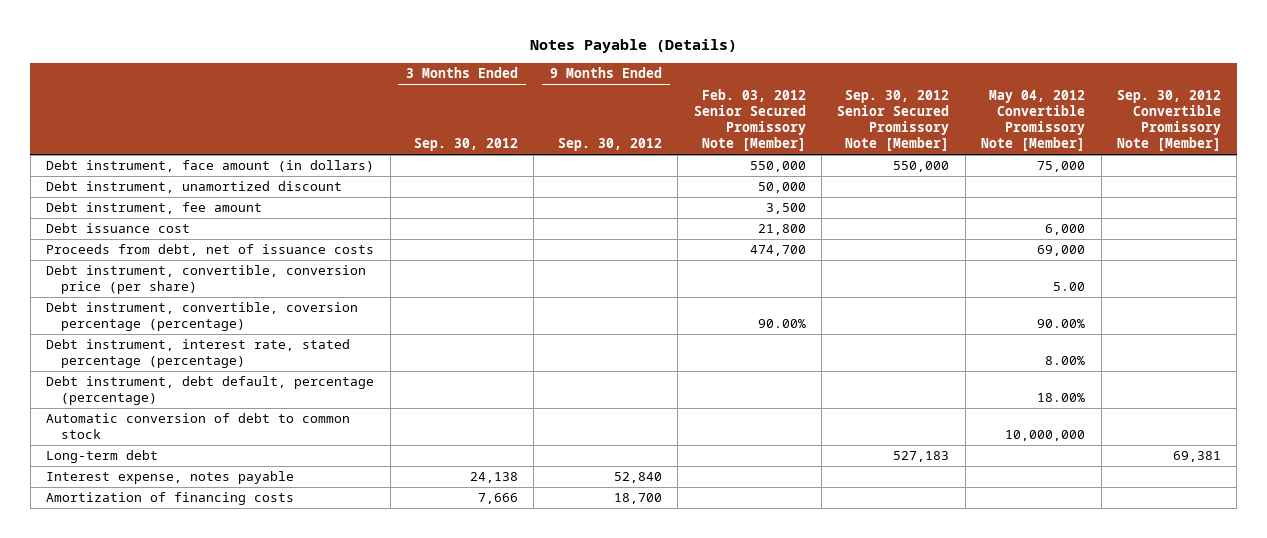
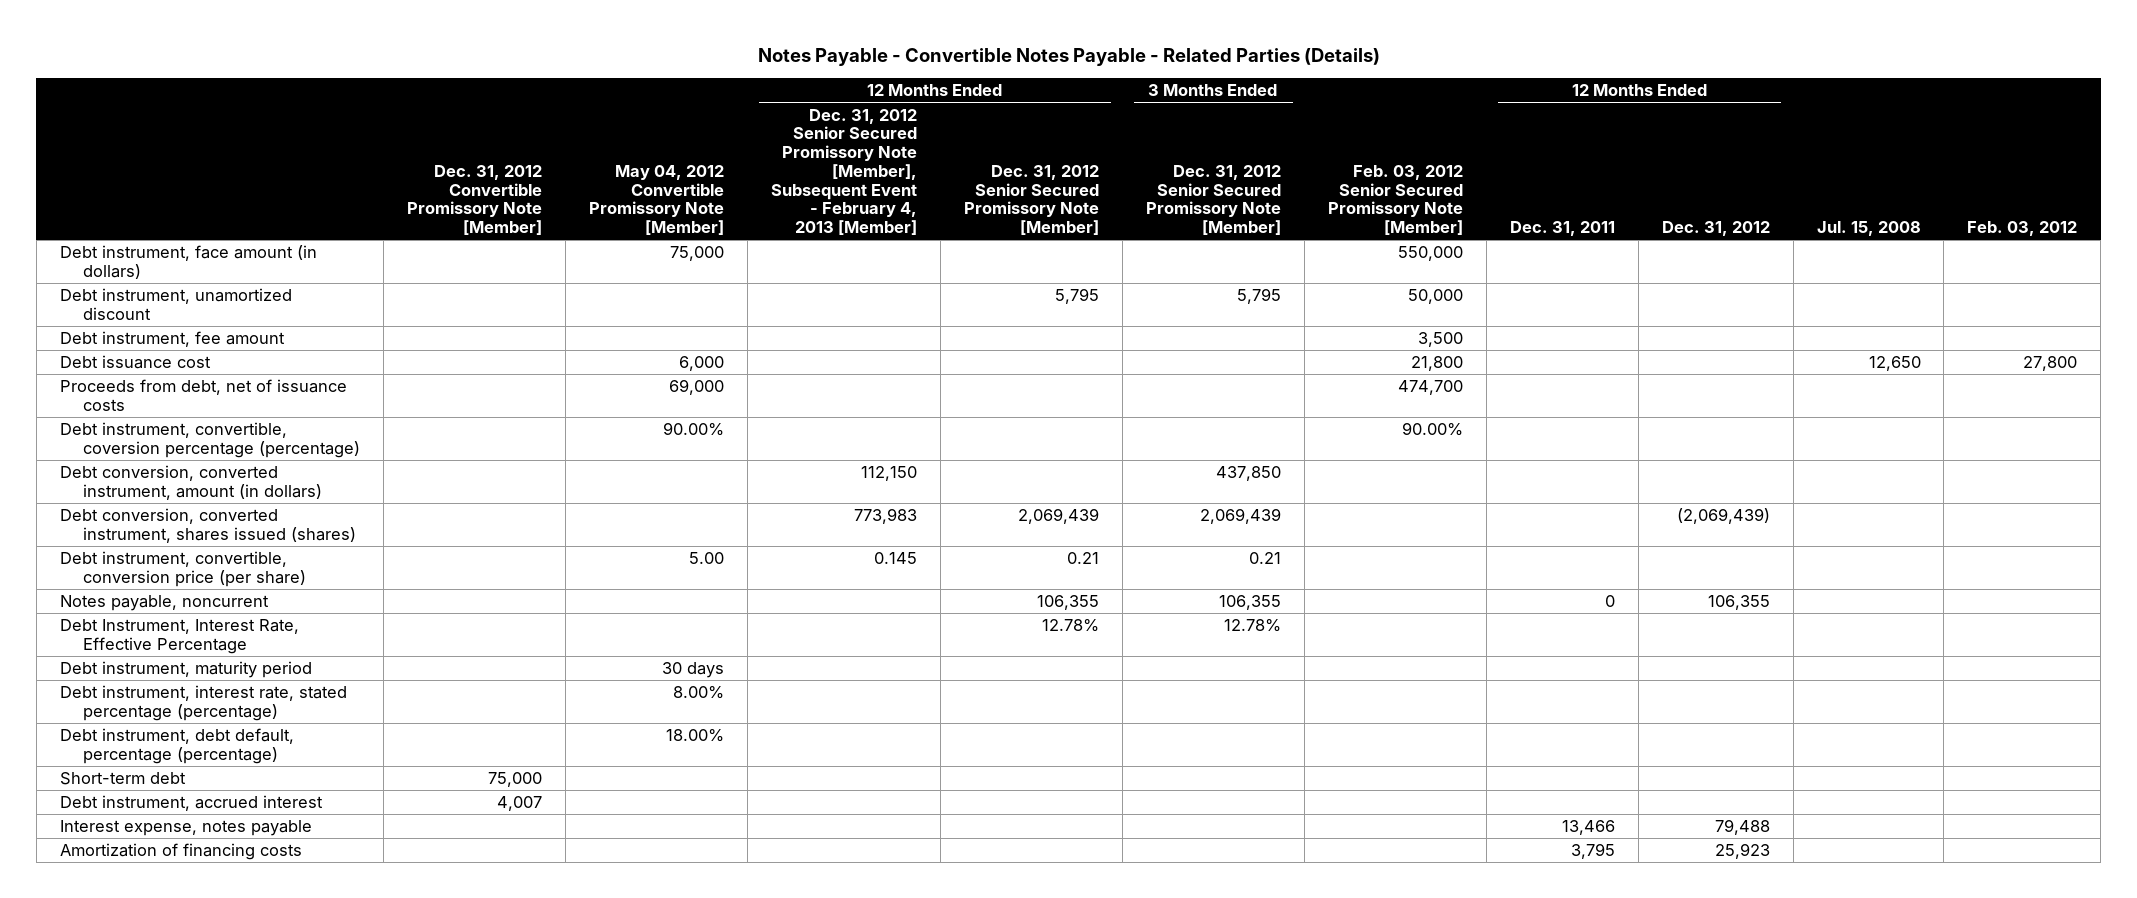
- Notes Payable (Details)
+ Notes Payable - Convertible Notes Payable - Related Parties (Details)
- | 3 Months Ended Sep. 30, 2012 | 9 Months Ended Sep. 30, 2012 | Feb. 03, 2012 Senior Secured Promissory Note [Member] | Sep. 30, 2012 Senior Secured Promissory Note [Member] | May 04, 2012 Convertible Promissory Note [Member] | Sep. 30, 2012 Convertible Promissory Note [Member]
+ | Dec. 31, 2012 Convertible Promissory Note [Member] | May 04, 2012 Convertible Promissory Note [Member] | 12 Months Ended Dec. 31, 2012 Senior Secured Promissory Note [Member], Subsequent Event - February 4, 2013 [Member] | 12 Months Ended Dec. 31, 2012 Senior Secured Promissory Note [Member] | 3 Months Ended Dec. 31, 2012 Senior Secured Promissory Note [Member] | Feb. 03, 2012 Senior Secured Promissory Note [Member] | 12 Months Ended Dec. 31, 2011 | 12 Months Ended Dec. 31, 2012 | Jul. 15, 2008 | Feb. 03, 2012
+ Debt conversion, converted instrument, amount (in dollars) | | | 112,150 | | 437,850 | | | | |
+ Debt conversion, converted instrument, shares issued (shares) | | | 773,983 | 2,069,439 | 2,069,439 | | | (2,069,439) | |
moved down: Debt instrument, convertible, conversion price (per share) | | 5.00 | 0.145 | 0.21 | 0.21 | | | | |
+ Notes payable, noncurrent | | | | 106,355 | 106,355 | | 0 | 106,355 | |
+ Debt Instrument, Interest Rate, Effective Percentage | | | | 12.78% | 12.78% | | | | |
+ Debt instrument, maturity period | | 30 days | | | | | | | |
- Automatic conversion of debt to common stock | | | | | 10,000,000 |
- Long-term debt | | | | 527,183 | | 69,381
+ Short-term debt | 75,000 | | | | | | | | |
+ Debt instrument, accrued interest | 4,007 | | | | | | | | |

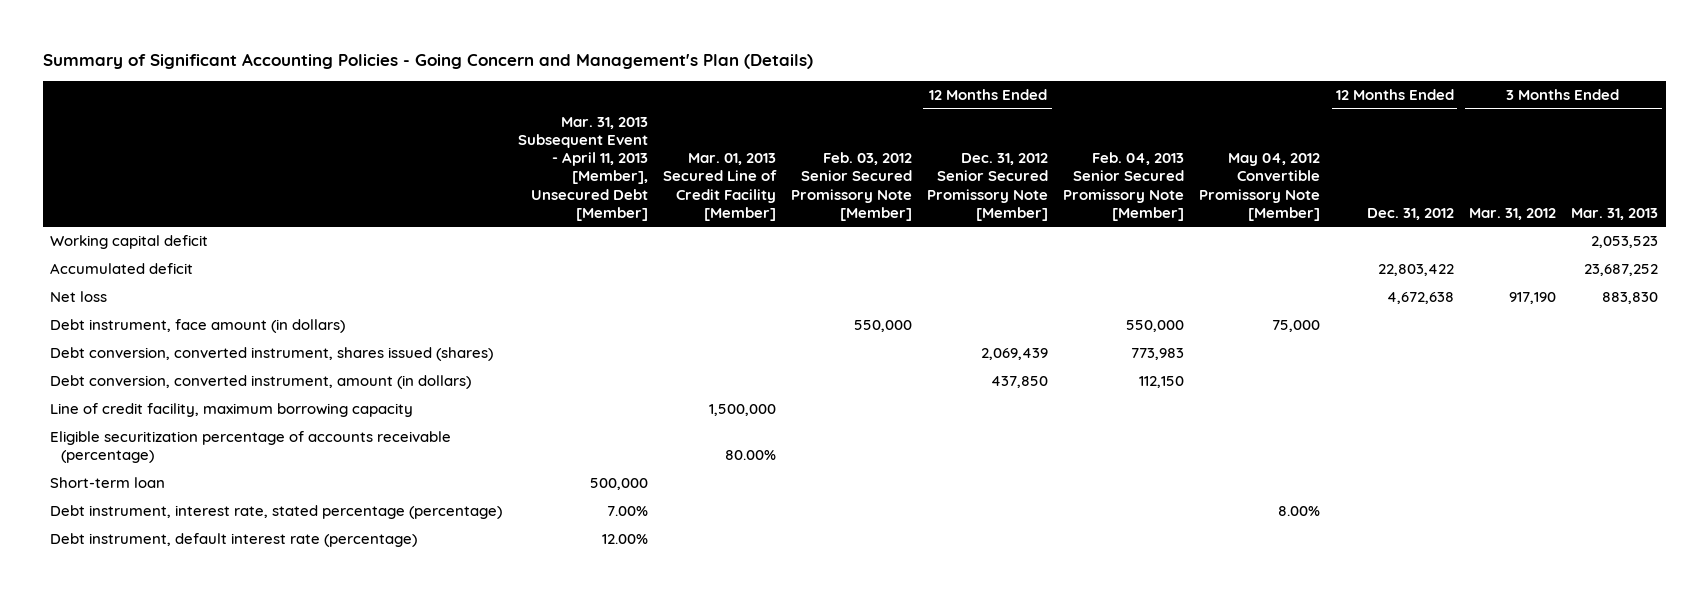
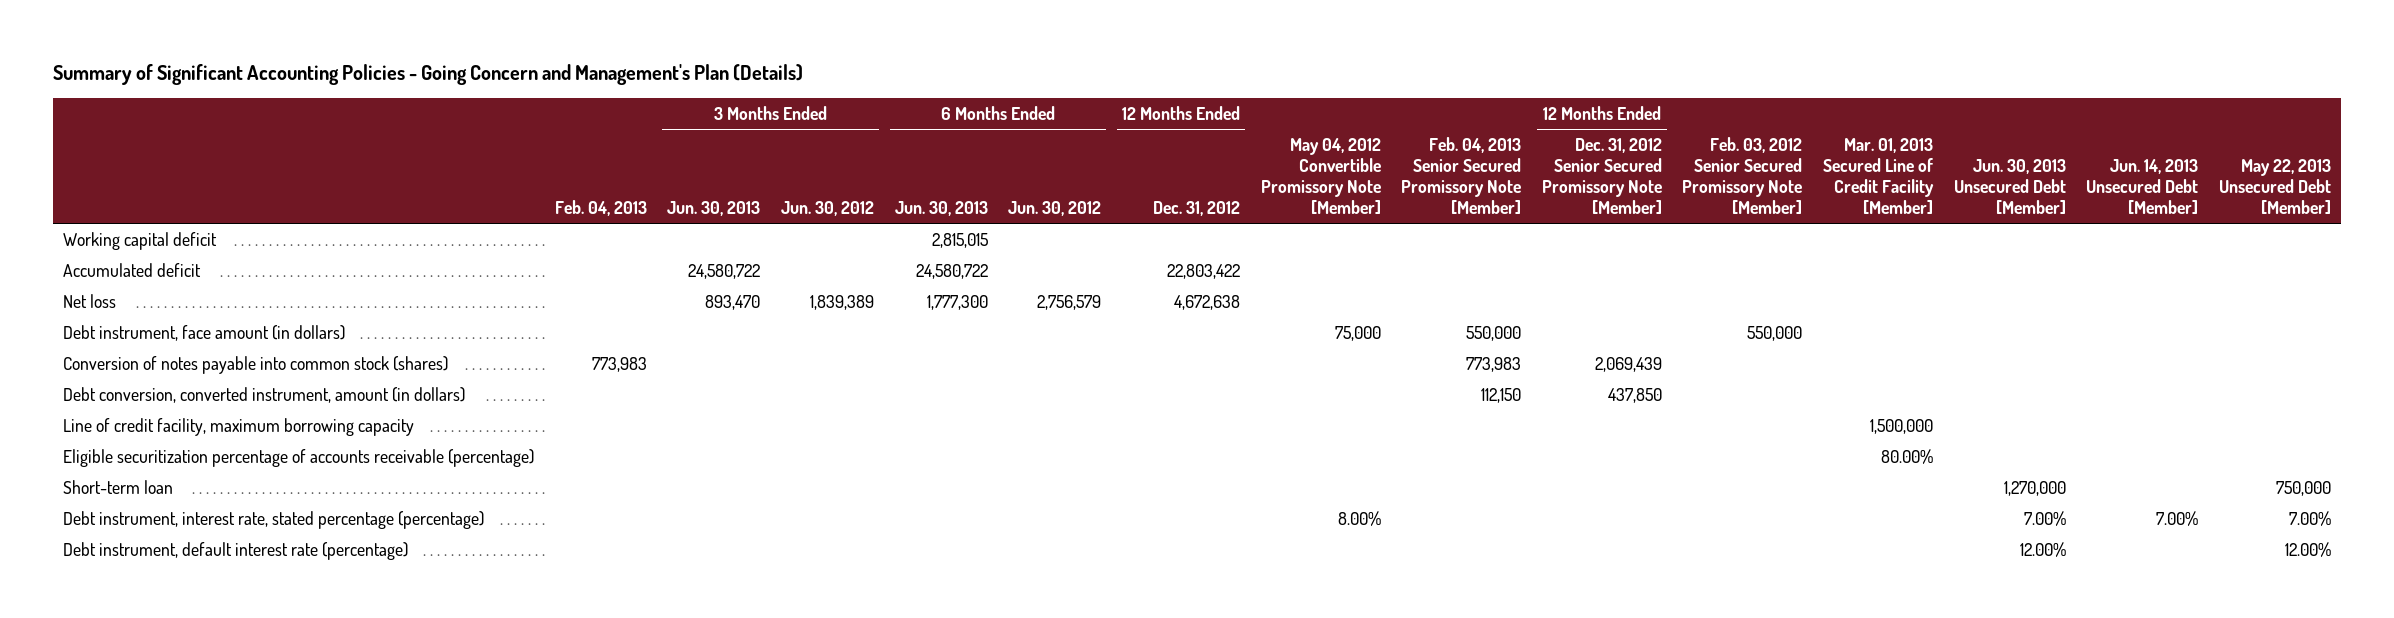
- | Mar. 31, 2013 Subsequent Event - April 11, 2013 [Member], Unsecured Debt [Member] | Mar. 01, 2013 Secured Line of Credit Facility [Member] | Feb. 03, 2012 Senior Secured Promissory Note [Member] | 12 Months Ended Dec. 31, 2012 Senior Secured Promissory Note [Member] | Feb. 04, 2013 Senior Secured Promissory Note [Member] | May 04, 2012 Convertible Promissory Note [Member] | 12 Months Ended Dec. 31, 2012 | 3 Months Ended Mar. 31, 2012 | 3 Months Ended Mar. 31, 2013
+ | Feb. 04, 2013 | 3 Months Ended Jun. 30, 2013 | 3 Months Ended Jun. 30, 2012 | 6 Months Ended Jun. 30, 2013 | 6 Months Ended Jun. 30, 2012 | 12 Months Ended Dec. 31, 2012 | May 04, 2012 Convertible Promissory Note [Member] | Feb. 04, 2013 Senior Secured Promissory Note [Member] | 12 Months Ended Dec. 31, 2012 Senior Secured Promissory Note [Member] | Feb. 03, 2012 Senior Secured Promissory Note [Member] | Mar. 01, 2013 Secured Line of Credit Facility [Member] | Jun. 30, 2013 Unsecured Debt [Member] | Jun. 14, 2013 Unsecured Debt [Member] | May 22, 2013 Unsecured Debt [Member]
- Debt conversion, converted instrument, shares issued (shares) | | | | 2,069,439 | 773,983 | | | |
+ Conversion of notes payable into common stock (shares) | 773,983 | | | | | | | 773,983 | 2,069,439 | | | | |

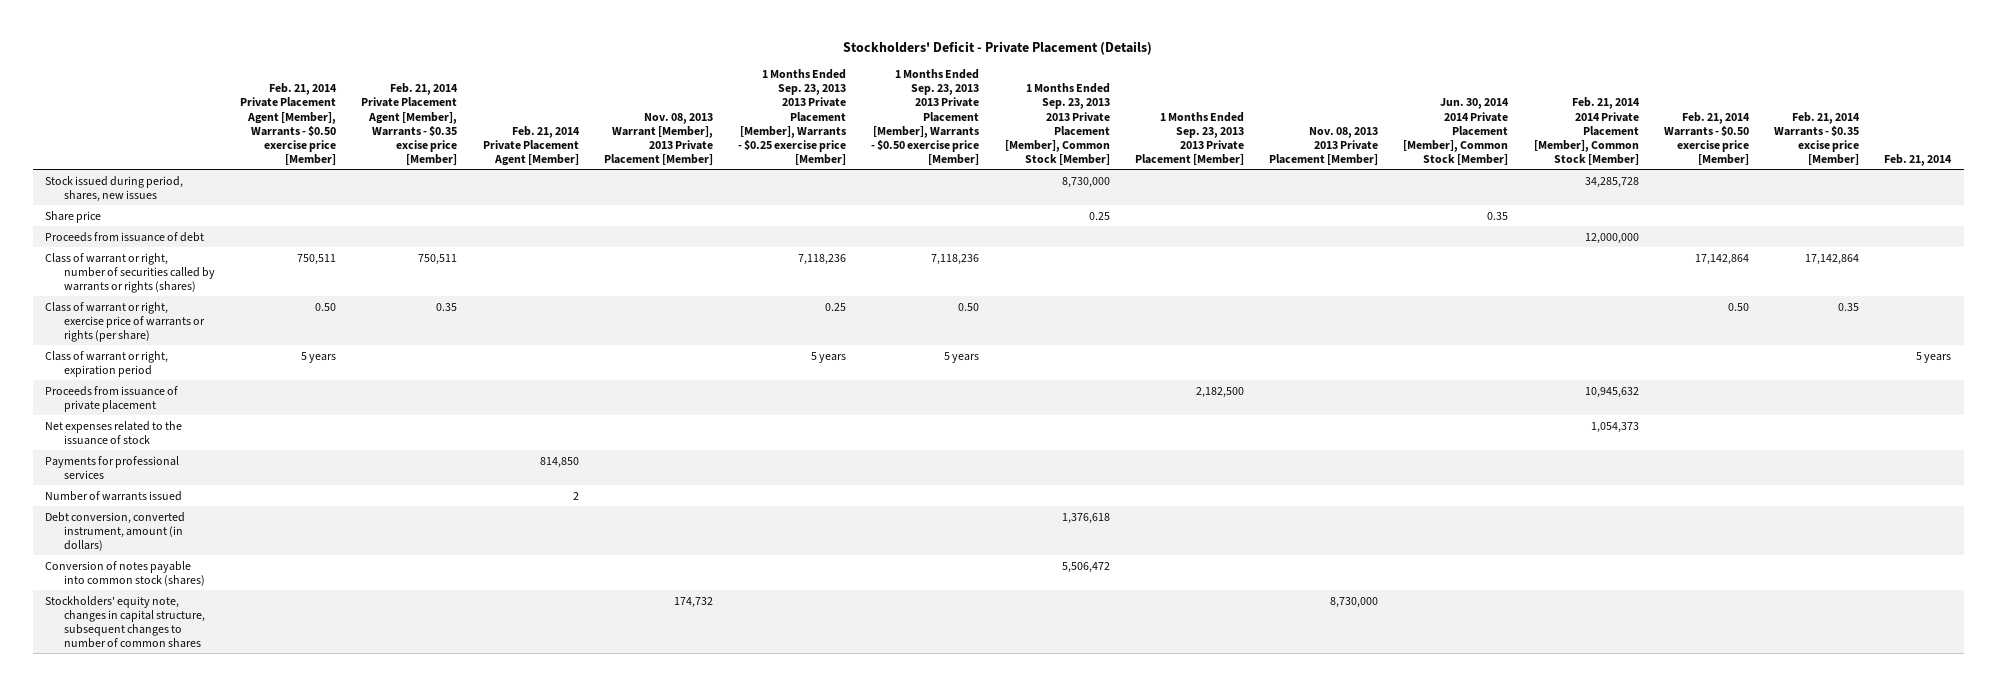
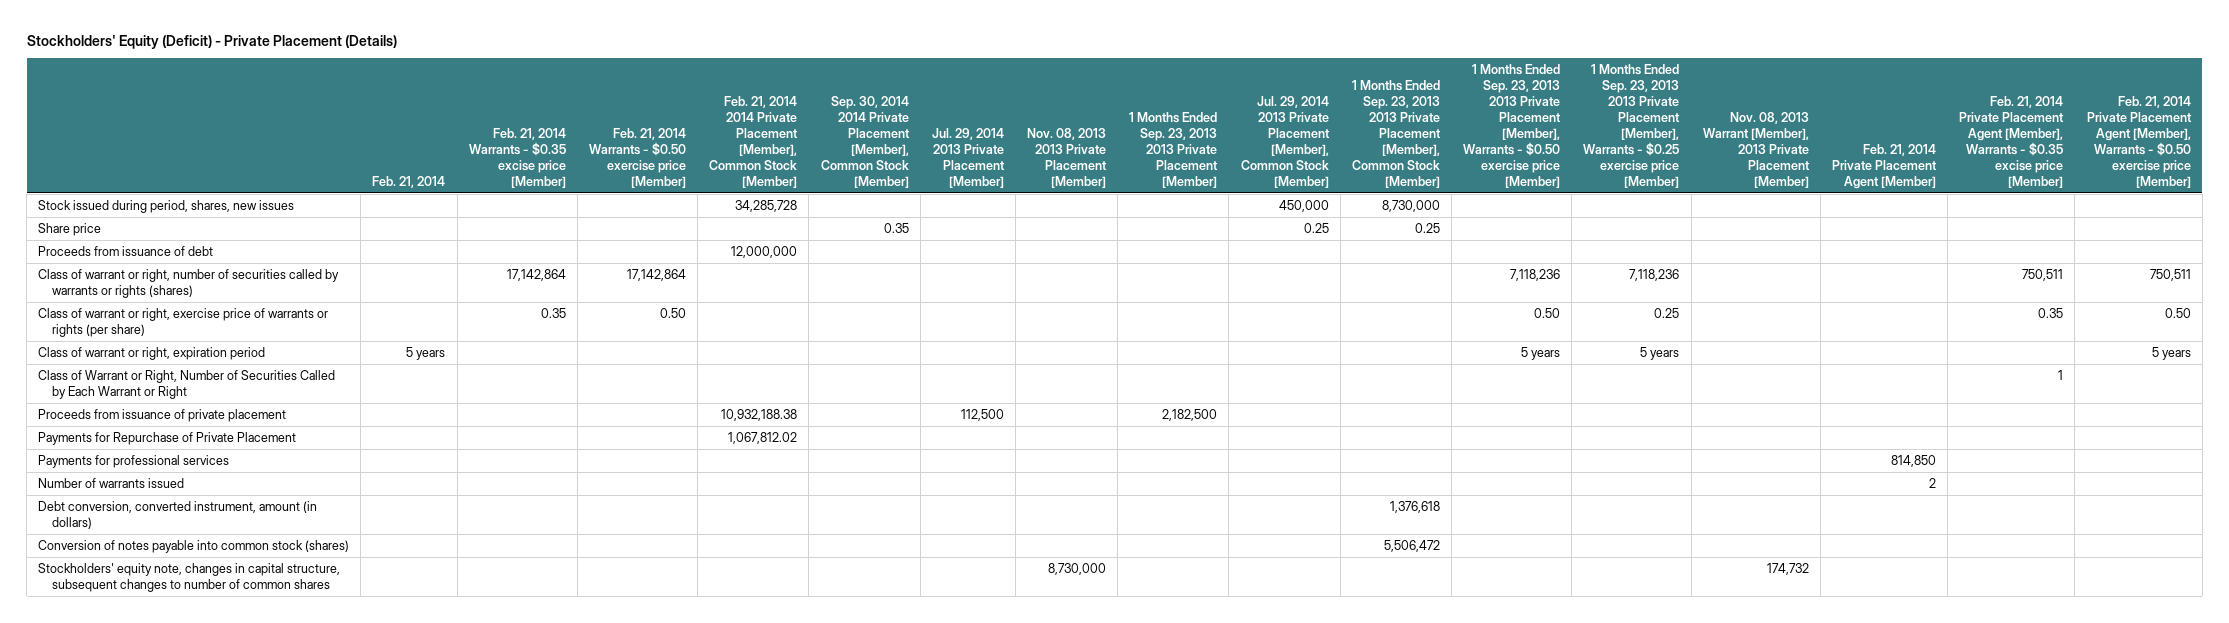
- Stockholders' Deficit - Private Placement (Details)
+ Stockholders' Equity (Deficit) - Private Placement (Details)
- | Feb. 21, 2014 Private Placement Agent [Member], Warrants - $0.50 exercise price [Member] | Feb. 21, 2014 Private Placement Agent [Member], Warrants - $0.35 excise price [Member] | Feb. 21, 2014 Private Placement Agent [Member] | Nov. 08, 2013 Warrant [Member], 2013 Private Placement [Member] | 1 Months Ended Sep. 23, 2013 2013 Private Placement [Member], Warrants - $0.25 exercise price [Member] | 1 Months Ended Sep. 23, 2013 2013 Private Placement [Member], Warrants - $0.50 exercise price [Member] | 1 Months Ended Sep. 23, 2013 2013 Private Placement [Member], Common Stock [Member] | 1 Months Ended Sep. 23, 2013 2013 Private Placement [Member] | Nov. 08, 2013 2013 Private Placement [Member] | Jun. 30, 2014 2014 Private Placement [Member], Common Stock [Member] | Feb. 21, 2014 2014 Private Placement [Member], Common Stock [Member] | Feb. 21, 2014 Warrants - $0.50 exercise price [Member] | Feb. 21, 2014 Warrants - $0.35 excise price [Member] | Feb. 21, 2014
+ | Feb. 21, 2014 | Feb. 21, 2014 Warrants - $0.35 excise price [Member] | Feb. 21, 2014 Warrants - $0.50 exercise price [Member] | Feb. 21, 2014 2014 Private Placement [Member], Common Stock [Member] | Sep. 30, 2014 2014 Private Placement [Member], Common Stock [Member] | Jul. 29, 2014 2013 Private Placement [Member] | Nov. 08, 2013 2013 Private Placement [Member] | 1 Months Ended Sep. 23, 2013 2013 Private Placement [Member] | Jul. 29, 2014 2013 Private Placement [Member], Common Stock [Member] | 1 Months Ended Sep. 23, 2013 2013 Private Placement [Member], Common Stock [Member] | 1 Months Ended Sep. 23, 2013 2013 Private Placement [Member], Warrants - $0.50 exercise price [Member] | 1 Months Ended Sep. 23, 2013 2013 Private Placement [Member], Warrants - $0.25 exercise price [Member] | Nov. 08, 2013 Warrant [Member], 2013 Private Placement [Member] | Feb. 21, 2014 Private Placement Agent [Member] | Feb. 21, 2014 Private Placement Agent [Member], Warrants - $0.35 excise price [Member] | Feb. 21, 2014 Private Placement Agent [Member], Warrants - $0.50 exercise price [Member]
- Proceeds from issuance of private placement | | | | | | | | 2,182,500 | | | 10,945,632 | | |
- Net expenses related to the issuance of stock | | | | | | | | | | | 1,054,373 | | |
+ Class of Warrant or Right, Number of Securities Called by Each Warrant or Right | | | | | | | | | | | | | | | 1 |
+ Proceeds from issuance of private placement | | | | 10,932,188.38 | | 112,500 | | 2,182,500 | | | | | | | |
+ Payments for Repurchase of Private Placement | | | | 1,067,812.02 | | | | | | | | | | | |

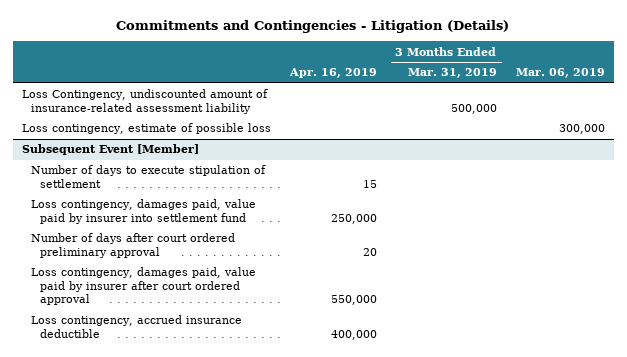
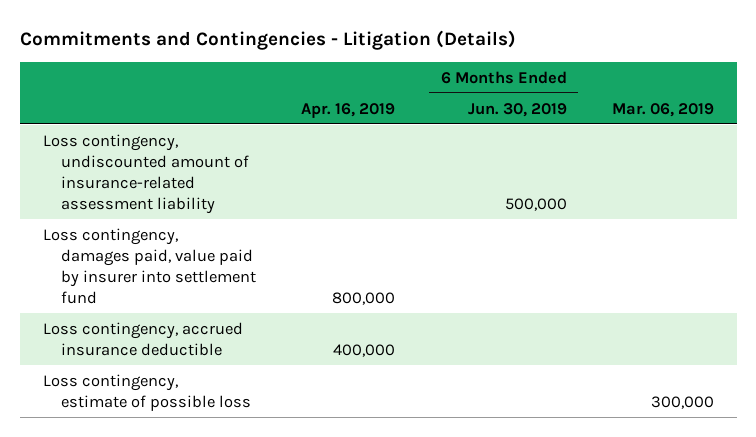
- | Apr. 16, 2019 | 3 Months Ended Mar. 31, 2019 | Mar. 06, 2019
+ | Apr. 16, 2019 | 6 Months Ended Jun. 30, 2019 | Mar. 06, 2019
- Loss Contingency, undiscounted amount of insurance-related assessment liability | | 500,000 |
+ Loss contingency, undiscounted amount of insurance-related assessment liability | | 500,000 |
+ Loss contingency, damages paid, value paid by insurer into settlement fund | 800,000 | |
+ Loss contingency, accrued insurance deductible | 400,000 | |
- Subsequent Event [Member]
- Number of days to execute stipulation of settlement | 15 | |
- Loss contingency, damages paid, value paid by insurer into settlement fund | 250,000 | |
- Number of days after court ordered preliminary approval | 20 | |
- Loss contingency, damages paid, value paid by insurer after court ordered approval | 550,000 | |
- Loss contingency, accrued insurance deductible | 400,000 | |

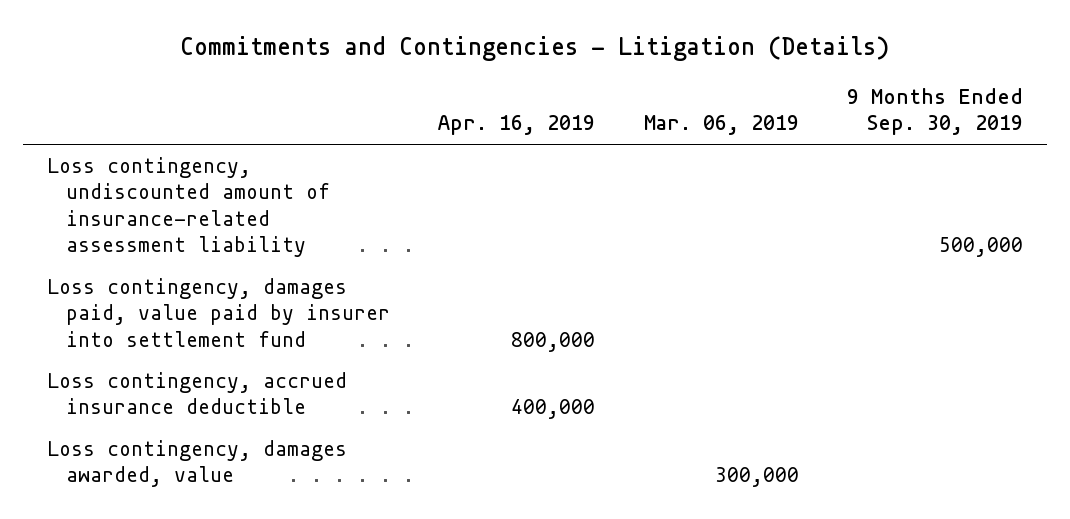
- | Apr. 16, 2019 | 6 Months Ended Jun. 30, 2019 | Mar. 06, 2019
+ | Apr. 16, 2019 | Mar. 06, 2019 | 9 Months Ended Sep. 30, 2019
- Loss contingency, estimate of possible loss | | | 300,000
+ Loss contingency, damages awarded, value | | 300,000 |

